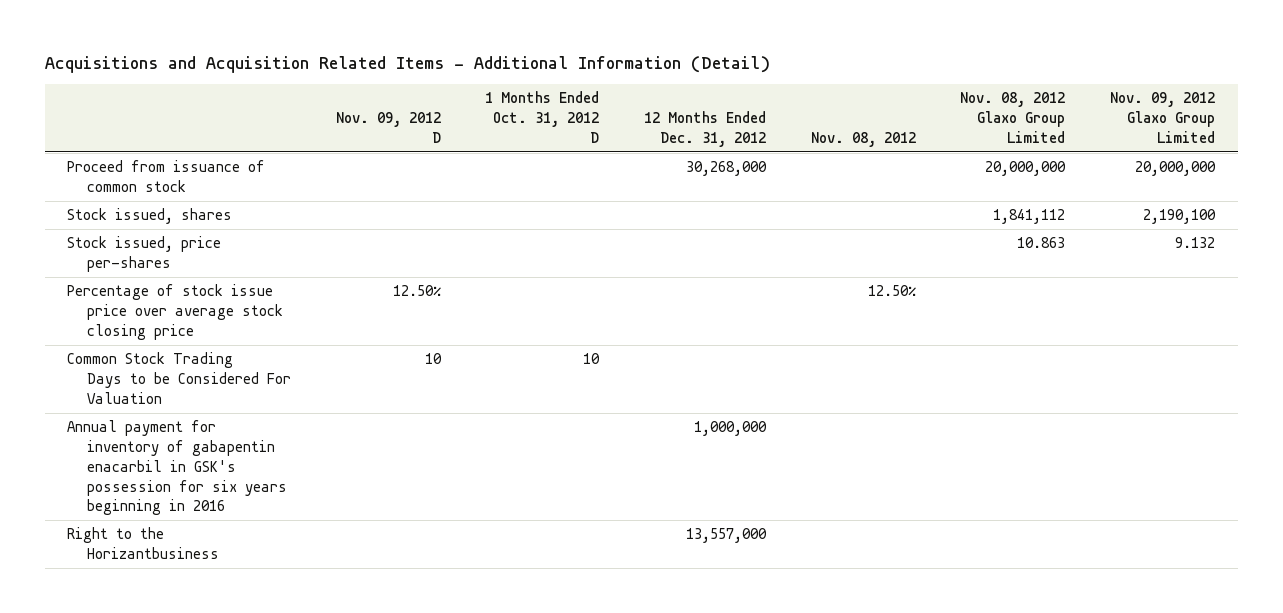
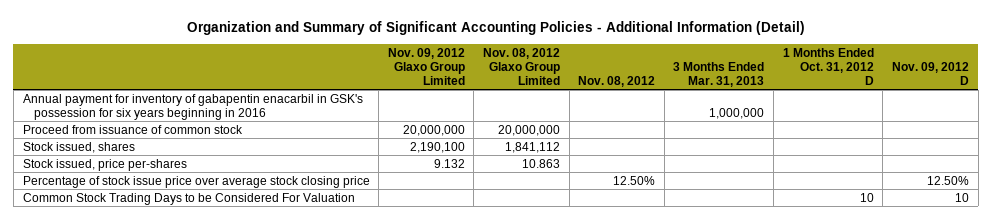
- Acquisitions and Acquisition Related Items - Additional Information (Detail)
+ Organization and Summary of Significant Accounting Policies - Additional Information (Detail)
- | Nov. 09, 2012 D | 1 Months Ended Oct. 31, 2012 D | 12 Months Ended Dec. 31, 2012 | Nov. 08, 2012 | Nov. 08, 2012 Glaxo Group Limited | Nov. 09, 2012 Glaxo Group Limited
+ | Nov. 09, 2012 Glaxo Group Limited | Nov. 08, 2012 Glaxo Group Limited | Nov. 08, 2012 | 3 Months Ended Mar. 31, 2013 | 1 Months Ended Oct. 31, 2012 D | Nov. 09, 2012 D
moved up: Annual payment for inventory of gabapentin enacarbil in GSK's possession for six years beginning in 2016 | | | | 1,000,000 | |
- Right to the Horizantbusiness | | | 13,557,000 | | |

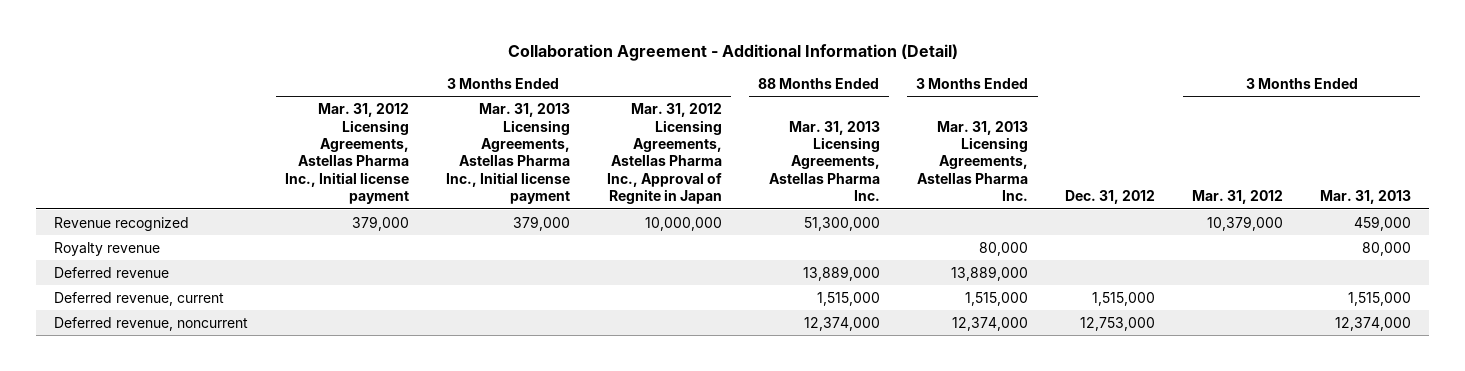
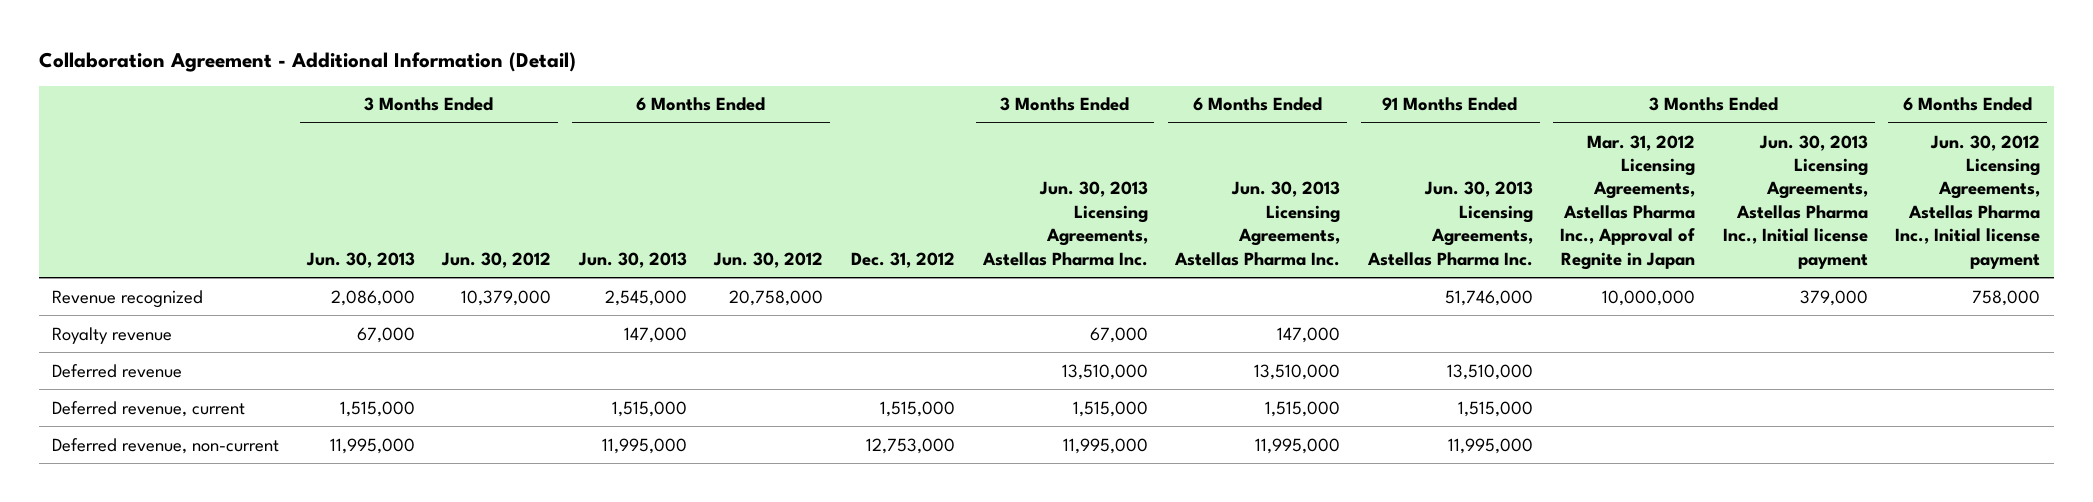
- | 3 Months Ended Mar. 31, 2012 Licensing Agreements, Astellas Pharma Inc., Initial license payment | 3 Months Ended Mar. 31, 2013 Licensing Agreements, Astellas Pharma Inc., Initial license payment | 3 Months Ended Mar. 31, 2012 Licensing Agreements, Astellas Pharma Inc., Approval of Regnite in Japan | 88 Months Ended Mar. 31, 2013 Licensing Agreements, Astellas Pharma Inc. | 3 Months Ended Mar. 31, 2013 Licensing Agreements, Astellas Pharma Inc. | Dec. 31, 2012 | 3 Months Ended Mar. 31, 2012 | 3 Months Ended Mar. 31, 2013
+ | 3 Months Ended Jun. 30, 2013 | 3 Months Ended Jun. 30, 2012 | 6 Months Ended Jun. 30, 2013 | 6 Months Ended Jun. 30, 2012 | Dec. 31, 2012 | 3 Months Ended Jun. 30, 2013 Licensing Agreements, Astellas Pharma Inc. | 6 Months Ended Jun. 30, 2013 Licensing Agreements, Astellas Pharma Inc. | 91 Months Ended Jun. 30, 2013 Licensing Agreements, Astellas Pharma Inc. | 3 Months Ended Mar. 31, 2012 Licensing Agreements, Astellas Pharma Inc., Approval of Regnite in Japan | 3 Months Ended Jun. 30, 2013 Licensing Agreements, Astellas Pharma Inc., Initial license payment | 6 Months Ended Jun. 30, 2012 Licensing Agreements, Astellas Pharma Inc., Initial license payment
- Deferred revenue, noncurrent | | | | 12,374,000 | 12,374,000 | 12,753,000 | | 12,374,000
+ Deferred revenue, non-current | 11,995,000 | | 11,995,000 | | 12,753,000 | 11,995,000 | 11,995,000 | 11,995,000 | | |

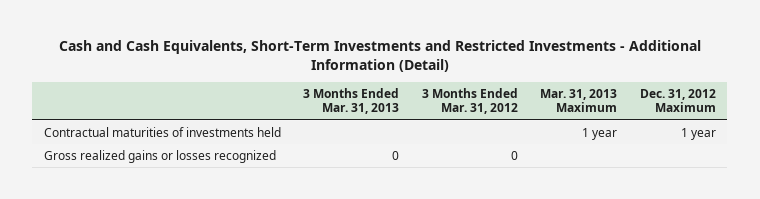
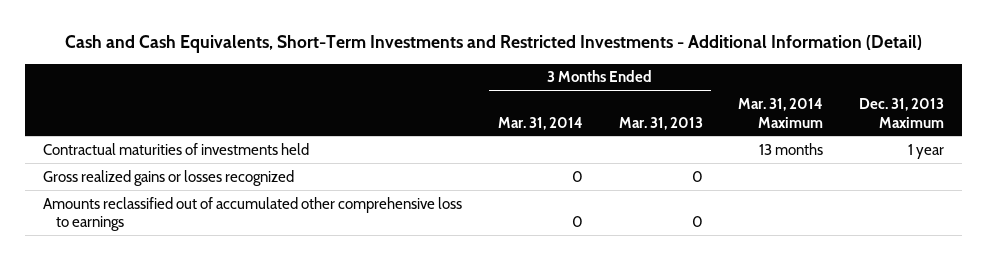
- | 3 Months Ended Mar. 31, 2013 | 3 Months Ended Mar. 31, 2012 | Mar. 31, 2013 Maximum | Dec. 31, 2012 Maximum
+ | 3 Months Ended Mar. 31, 2014 | 3 Months Ended Mar. 31, 2013 | Mar. 31, 2014 Maximum | Dec. 31, 2013 Maximum
+ Amounts reclassified out of accumulated other comprehensive loss to earnings | 0 | 0 | |

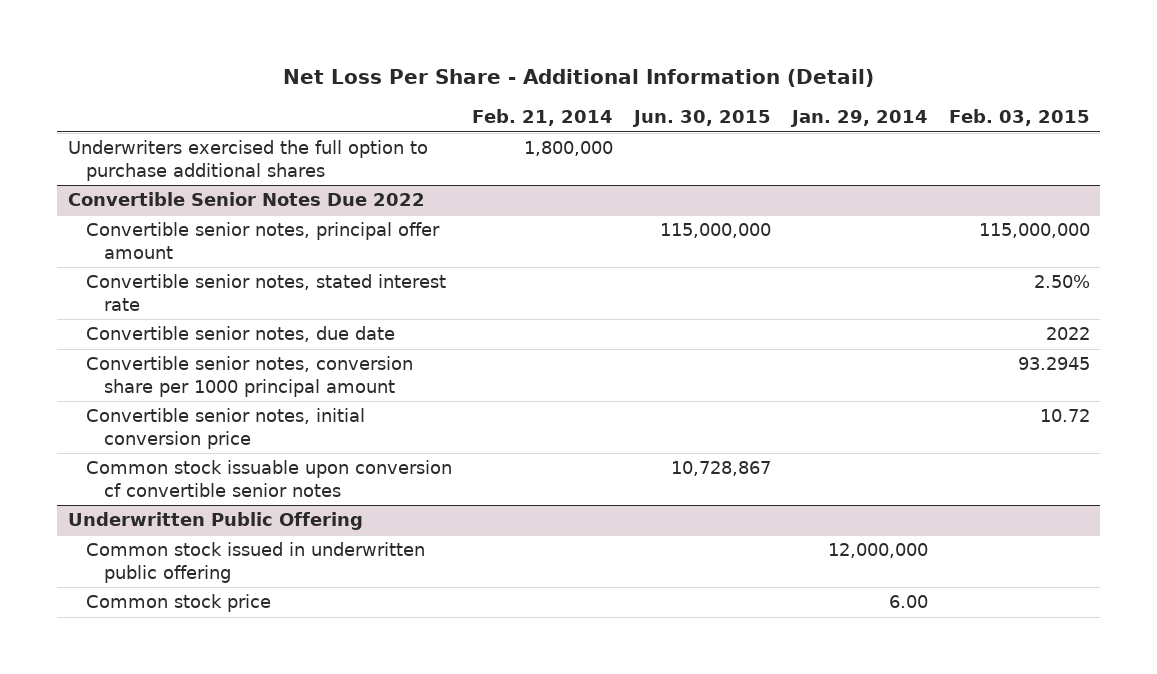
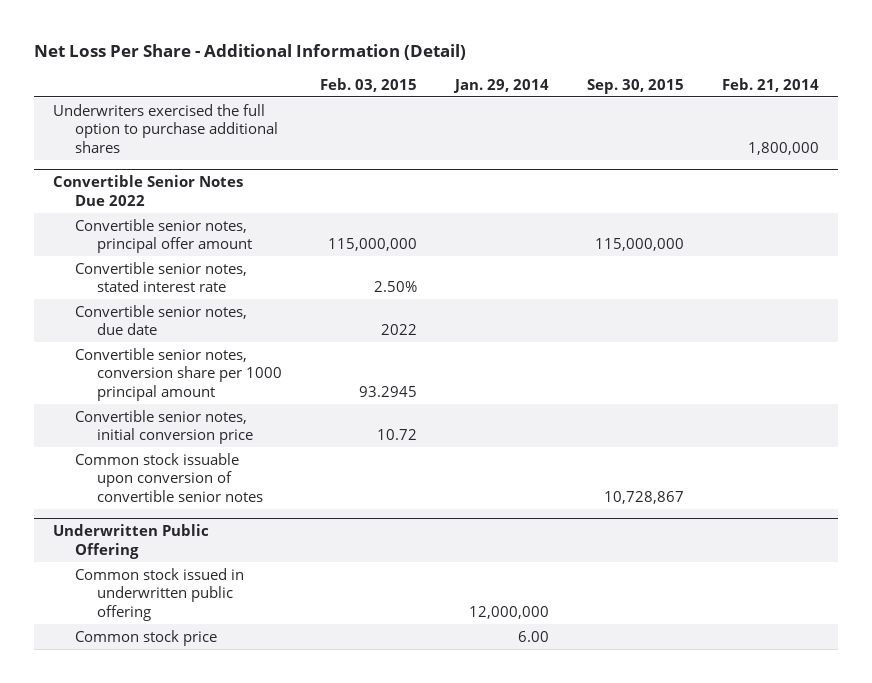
- | Feb. 21, 2014 | Jun. 30, 2015 | Jan. 29, 2014 | Feb. 03, 2015
+ | Feb. 03, 2015 | Jan. 29, 2014 | Sep. 30, 2015 | Feb. 21, 2014
@ Convertible Senior Notes Due 2022
- Common stock issuable upon conversion cf convertible senior notes | | 10,728,867 | |
+ Common stock issuable upon conversion of convertible senior notes | | | 10,728,867 |

